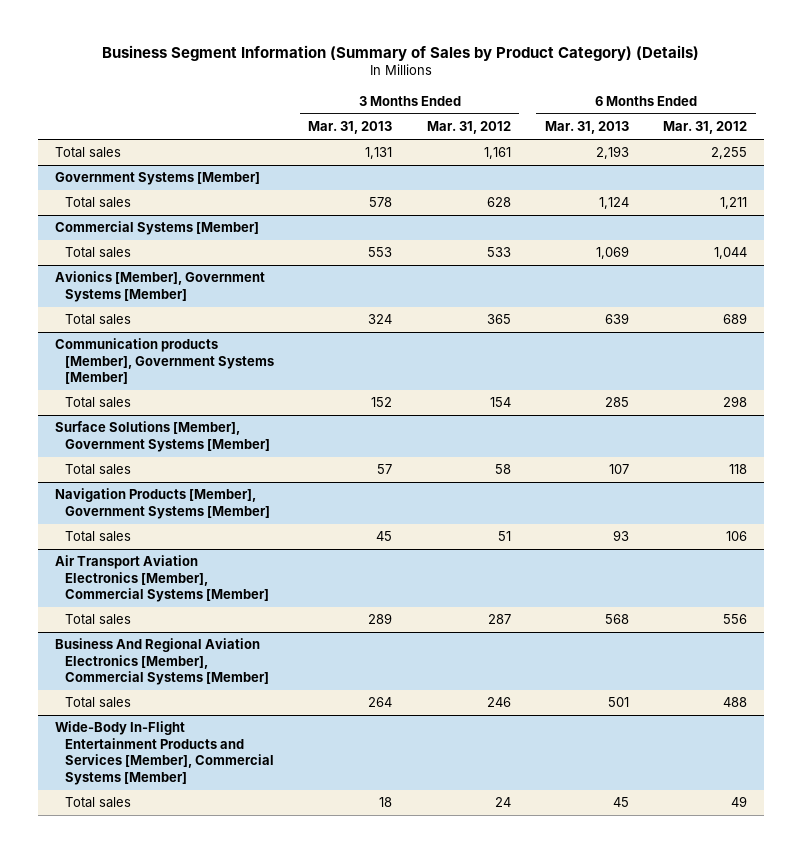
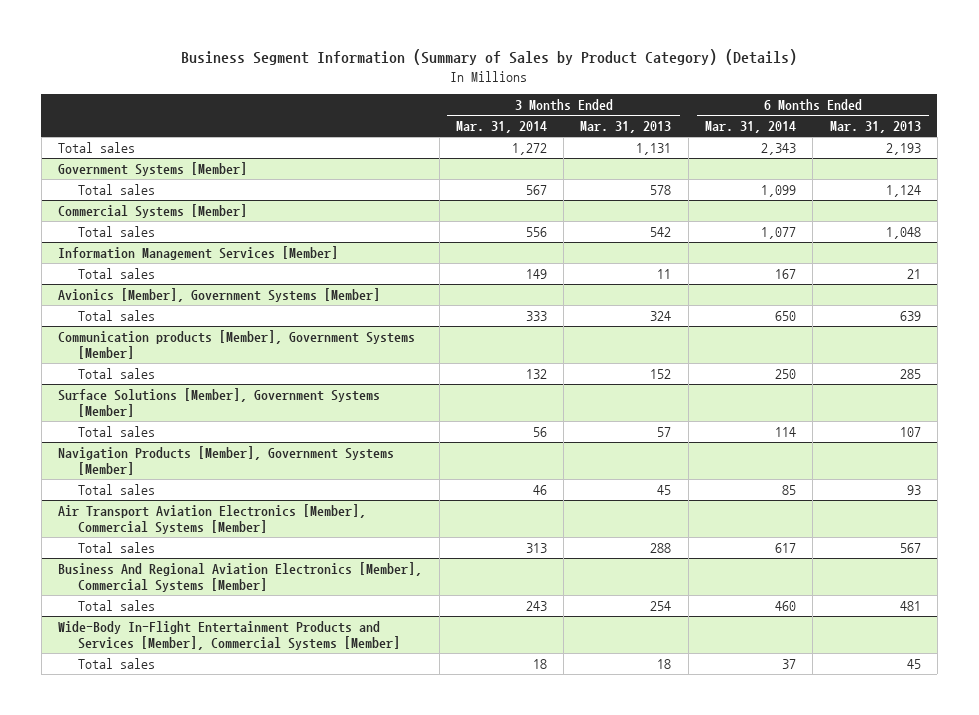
- | 3 Months Ended Mar. 31, 2013 | 3 Months Ended Mar. 31, 2012 | 6 Months Ended Mar. 31, 2013 | 6 Months Ended Mar. 31, 2012
+ | 3 Months Ended Mar. 31, 2014 | 3 Months Ended Mar. 31, 2013 | 6 Months Ended Mar. 31, 2014 | 6 Months Ended Mar. 31, 2013
@ Commercial Systems [Member]
- Total sales | 553 | 533 | 1,069 | 1,044
+ Total sales | 556 | 542 | 1,077 | 1,048
+ Information Management Services [Member]
+ Total sales | 149 | 11 | 167 | 21
@ Air Transport Aviation Electronics [Member], Commercial Systems [Member]
- Total sales | 289 | 287 | 568 | 556
+ Total sales | 313 | 288 | 617 | 567
@ Business And Regional Aviation Electronics [Member], Commercial Systems [Member]
- Total sales | 264 | 246 | 501 | 488
+ Total sales | 243 | 254 | 460 | 481

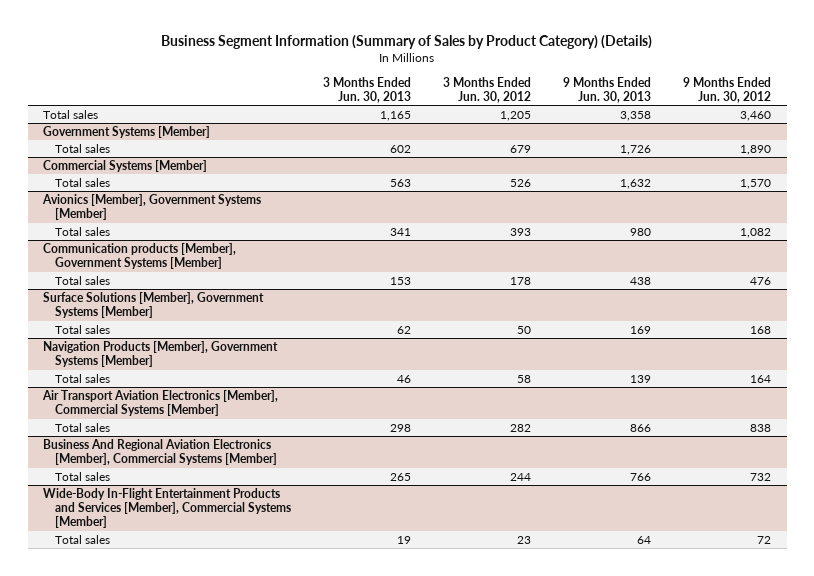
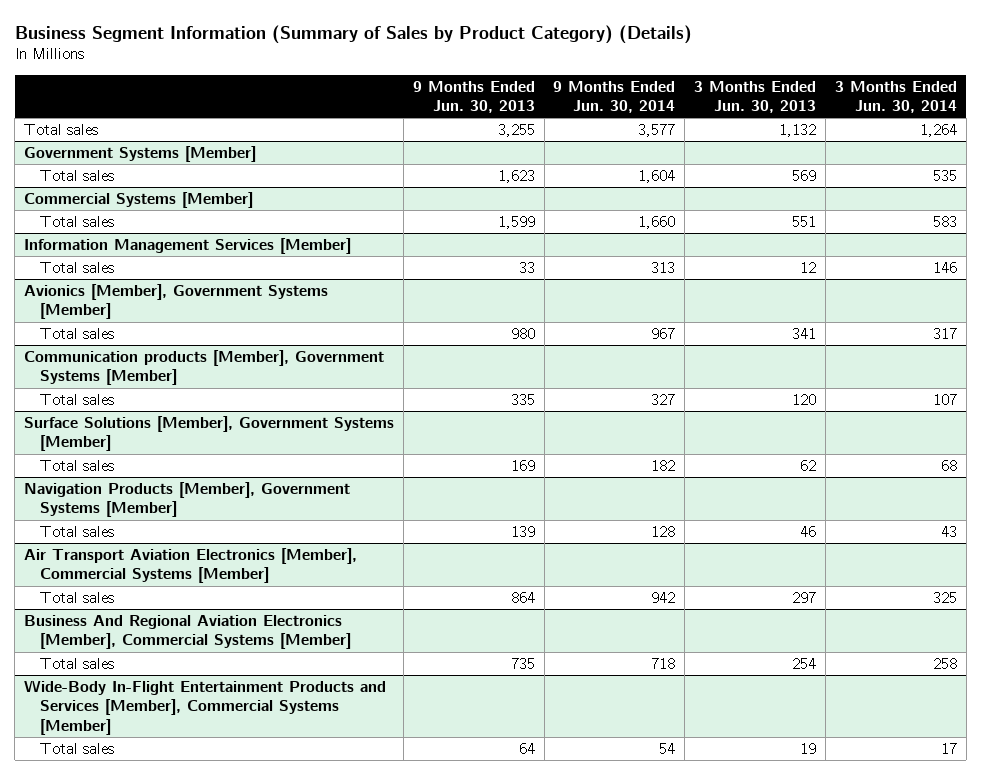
- | 3 Months Ended Jun. 30, 2013 | 3 Months Ended Jun. 30, 2012 | 9 Months Ended Jun. 30, 2013 | 9 Months Ended Jun. 30, 2012
+ | 9 Months Ended Jun. 30, 2013 | 9 Months Ended Jun. 30, 2014 | 3 Months Ended Jun. 30, 2013 | 3 Months Ended Jun. 30, 2014
- Total sales | 1,165 | 1,205 | 3,358 | 3,460
+ Total sales | 3,255 | 3,577 | 1,132 | 1,264
@ Government Systems [Member]
- Total sales | 602 | 679 | 1,726 | 1,890
+ Total sales | 1,623 | 1,604 | 569 | 535
@ Commercial Systems [Member]
- Total sales | 563 | 526 | 1,632 | 1,570
+ Total sales | 1,599 | 1,660 | 551 | 583
+ Information Management Services [Member]
+ Total sales | 33 | 313 | 12 | 146
@ Communication products [Member], Government Systems [Member]
- Total sales | 153 | 178 | 438 | 476
+ Total sales | 335 | 327 | 120 | 107
@ Air Transport Aviation Electronics [Member], Commercial Systems [Member]
- Total sales | 298 | 282 | 866 | 838
+ Total sales | 864 | 942 | 297 | 325
@ Business And Regional Aviation Electronics [Member], Commercial Systems [Member]
- Total sales | 265 | 244 | 766 | 732
+ Total sales | 735 | 718 | 254 | 258

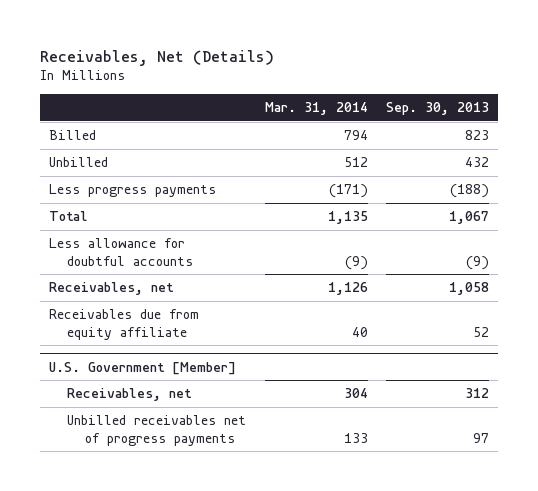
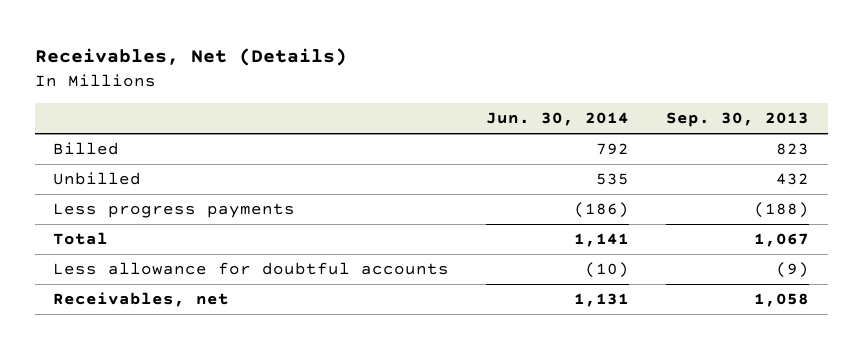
- | Mar. 31, 2014 | Sep. 30, 2013
+ | Jun. 30, 2014 | Sep. 30, 2013
- Receivables due from equity affiliate | 40 | 52
- U.S. Government [Member]
- Receivables, net | 304 | 312
- Unbilled receivables net of progress payments | 133 | 97

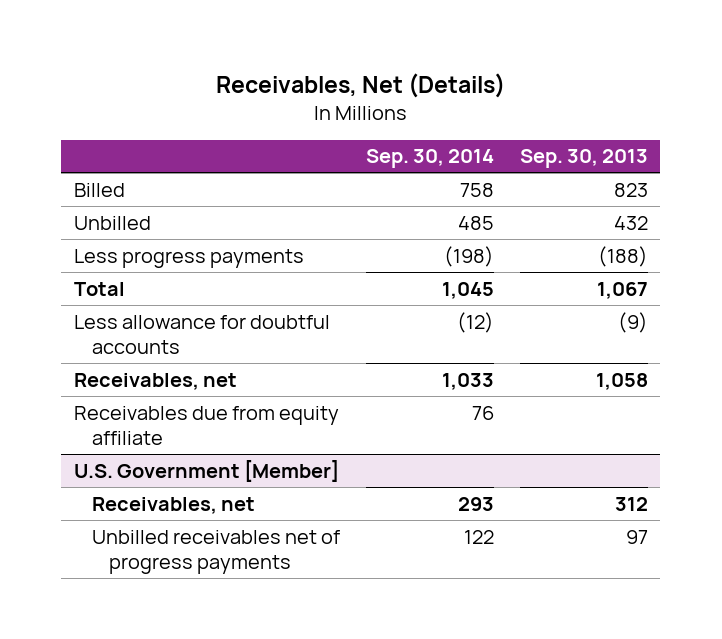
- | Jun. 30, 2014 | Sep. 30, 2013
+ | Sep. 30, 2014 | Sep. 30, 2013
+ Receivables due from equity affiliate | 76 |
+ U.S. Government [Member]
+ Receivables, net | 293 | 312
+ Unbilled receivables net of progress payments | 122 | 97

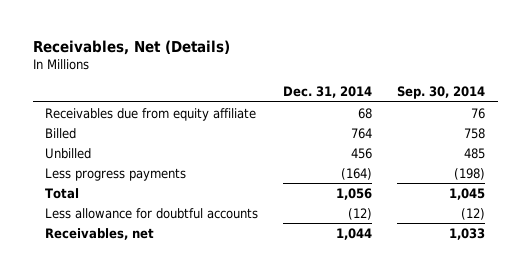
- | Sep. 30, 2014 | Sep. 30, 2013
+ | Dec. 31, 2014 | Sep. 30, 2014
moved up: Receivables due from equity affiliate | 68 | 76
- U.S. Government [Member]
- Receivables, net | 293 | 312
- Unbilled receivables net of progress payments | 122 | 97

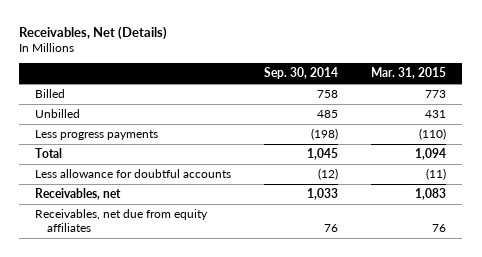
- | Dec. 31, 2014 | Sep. 30, 2014
+ | Sep. 30, 2014 | Mar. 31, 2015
- Receivables due from equity affiliate | 68 | 76
+ Receivables, net due from equity affiliates | 76 | 76

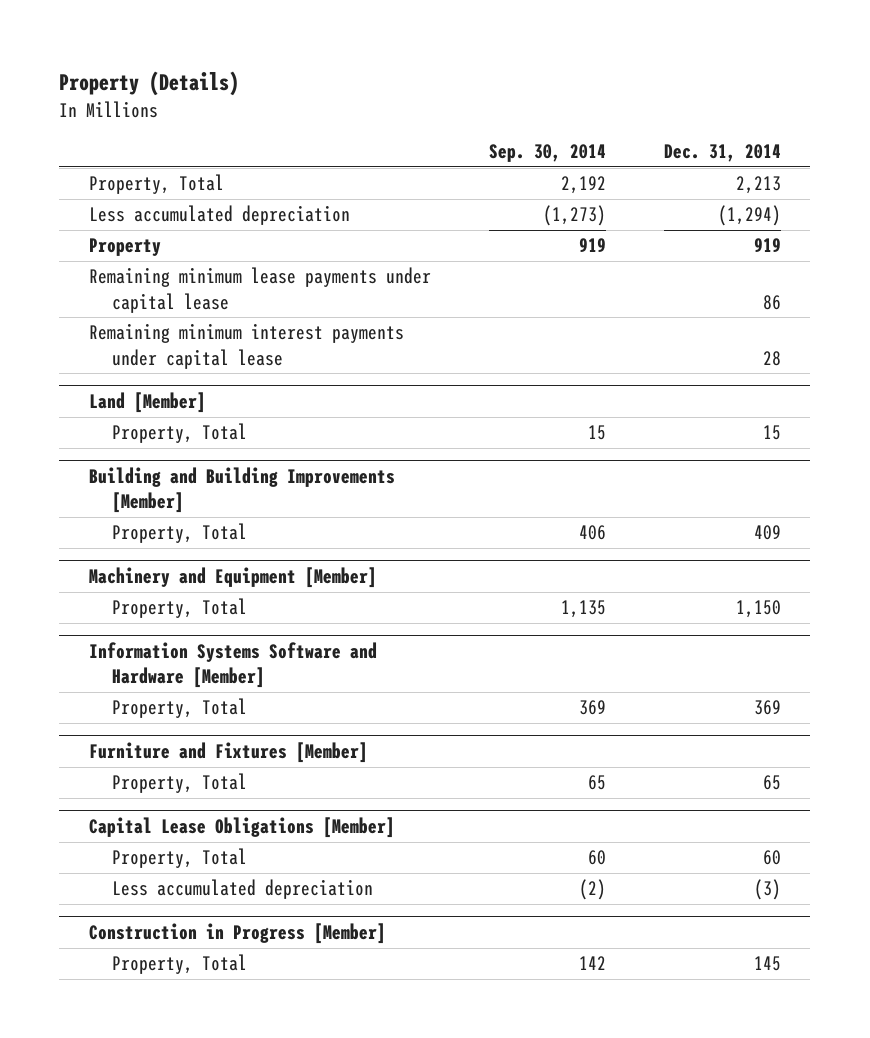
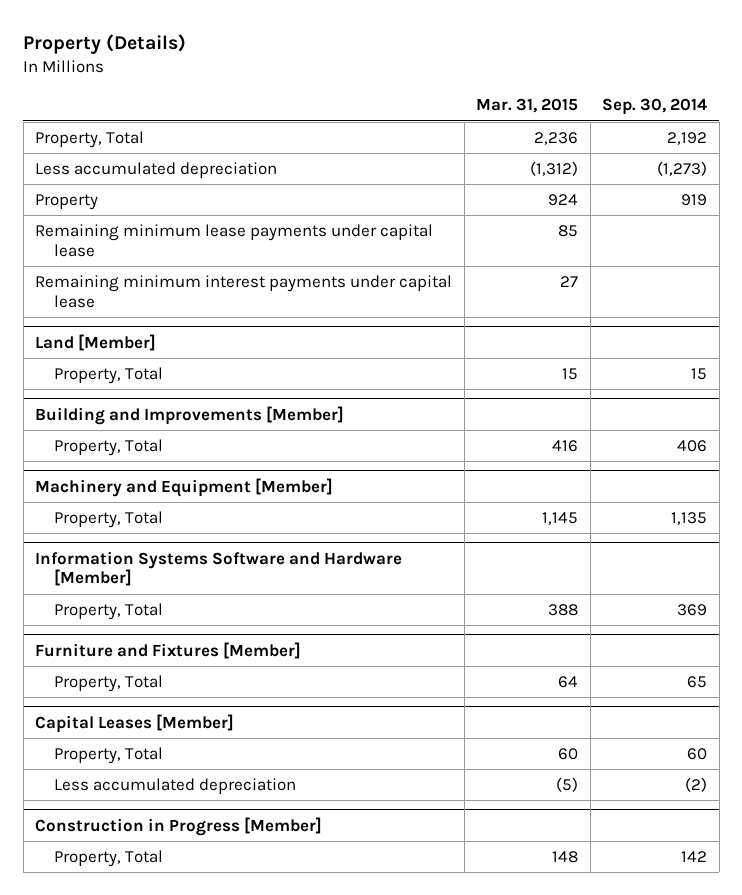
- | Sep. 30, 2014 | Dec. 31, 2014
+ | Mar. 31, 2015 | Sep. 30, 2014
- Building and Building Improvements [Member]
+ Building and Improvements [Member]
- Capital Lease Obligations [Member]
+ Capital Leases [Member]

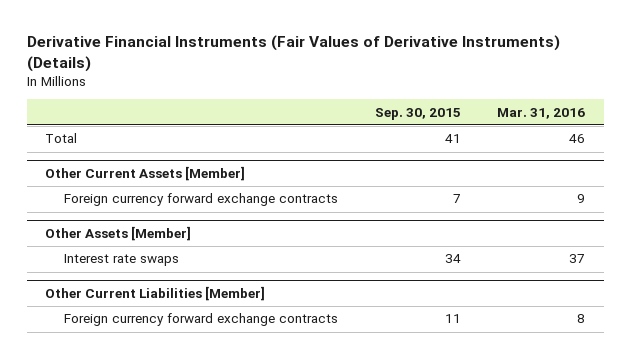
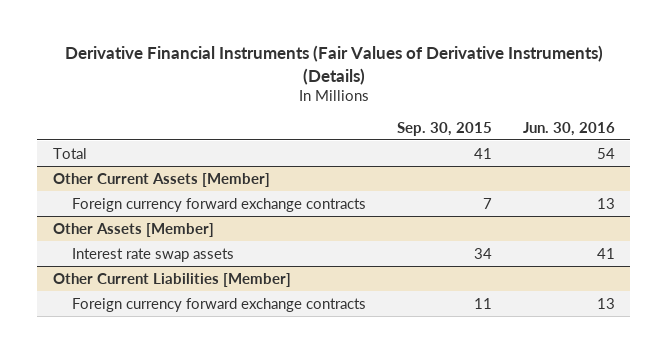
- | Sep. 30, 2015 | Mar. 31, 2016
+ | Sep. 30, 2015 | Jun. 30, 2016
@ Other Assets [Member]
- Interest rate swaps | 34 | 37
+ Interest rate swap assets | 34 | 41

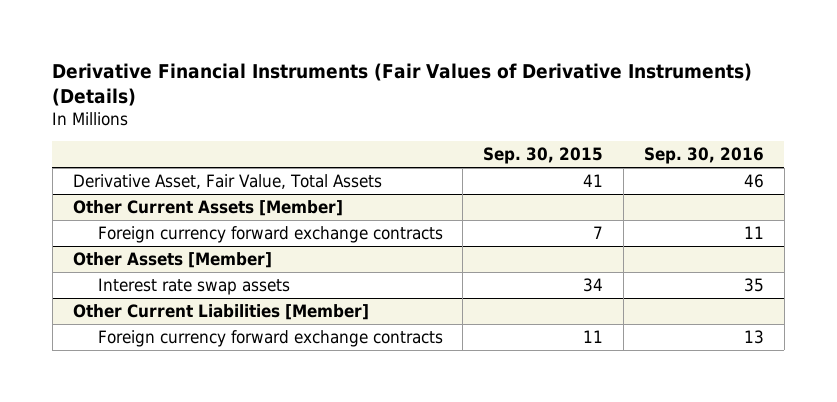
- | Sep. 30, 2015 | Jun. 30, 2016
+ | Sep. 30, 2015 | Sep. 30, 2016
- Total | 41 | 54
+ Derivative Asset, Fair Value, Total Assets | 41 | 46

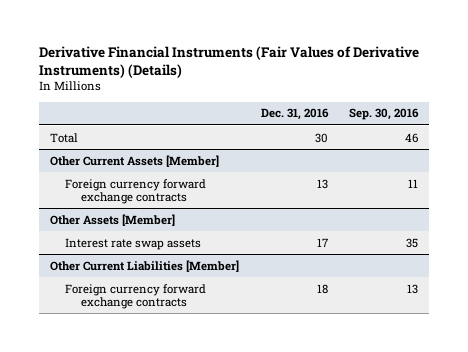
- | Sep. 30, 2015 | Sep. 30, 2016
+ | Dec. 31, 2016 | Sep. 30, 2016
- Derivative Asset, Fair Value, Total Assets | 41 | 46
+ Total | 30 | 46

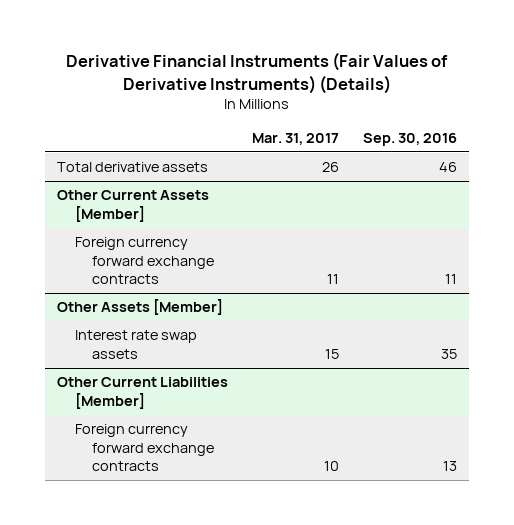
- | Dec. 31, 2016 | Sep. 30, 2016
+ | Mar. 31, 2017 | Sep. 30, 2016
- Total | 30 | 46
+ Total derivative assets | 26 | 46

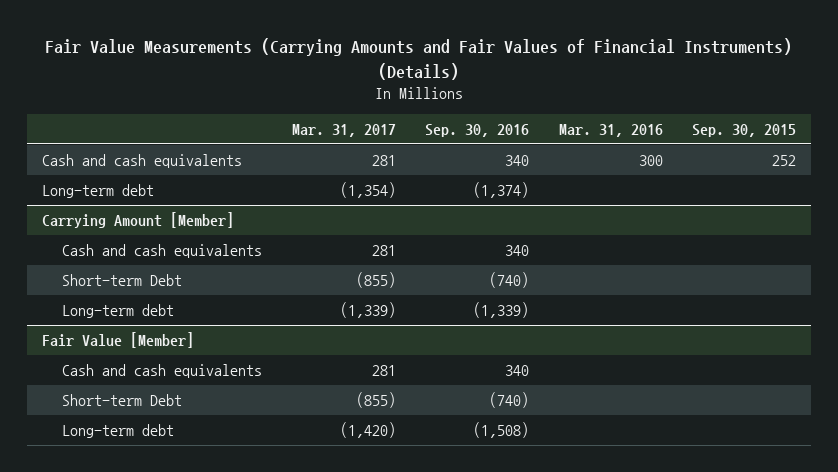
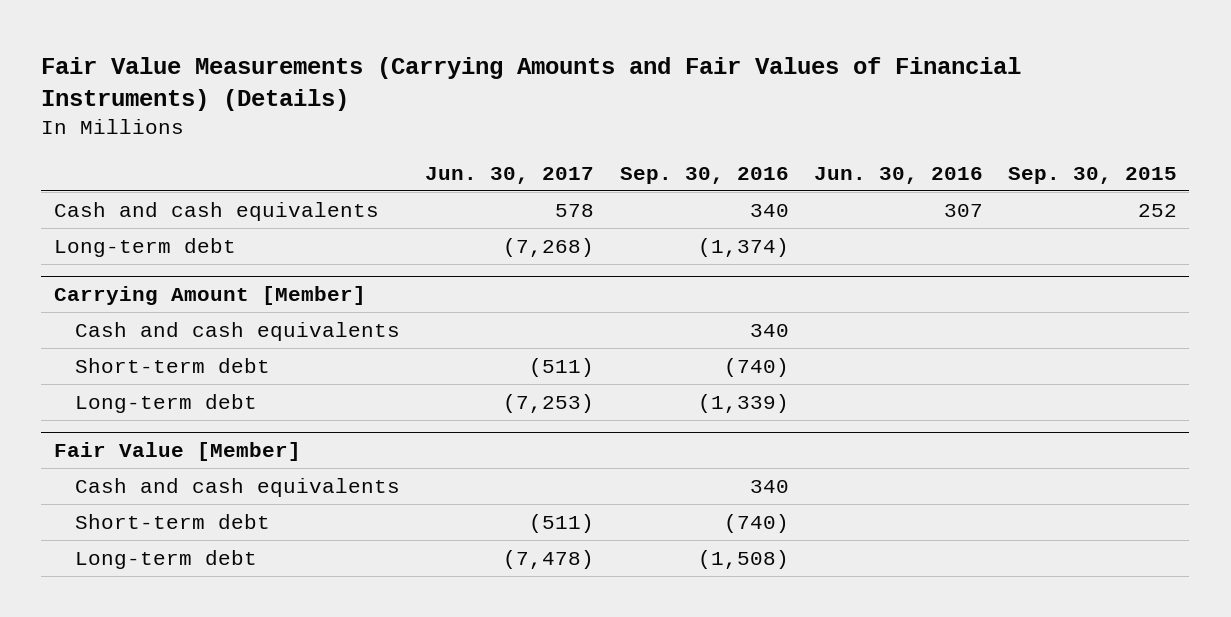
- | Mar. 31, 2017 | Sep. 30, 2016 | Mar. 31, 2016 | Sep. 30, 2015
+ | Jun. 30, 2017 | Sep. 30, 2016 | Jun. 30, 2016 | Sep. 30, 2015
@ Carrying Amount [Member]
- Short-term Debt | (855) | (740) | |
+ Short-term debt | (511) | (740) | |
@ Fair Value [Member]
- Short-term Debt | (855) | (740) | |
+ Short-term debt | (511) | (740) | |

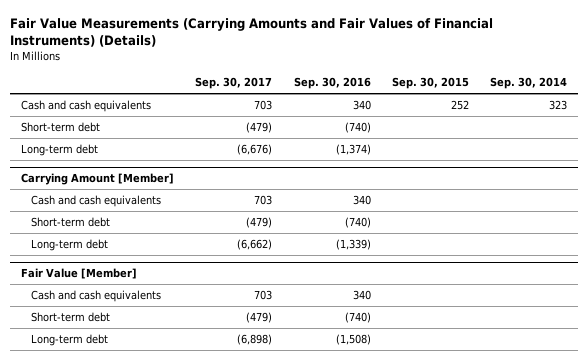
- | Jun. 30, 2017 | Sep. 30, 2016 | Jun. 30, 2016 | Sep. 30, 2015
+ | Sep. 30, 2017 | Sep. 30, 2016 | Sep. 30, 2015 | Sep. 30, 2014
+ Short-term debt | (479) | (740) | |

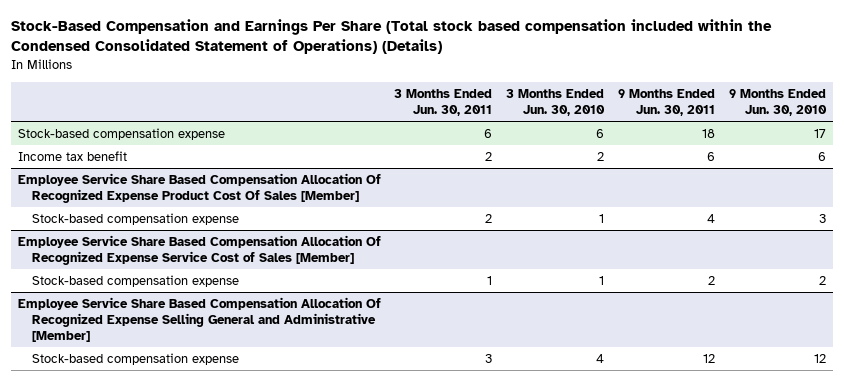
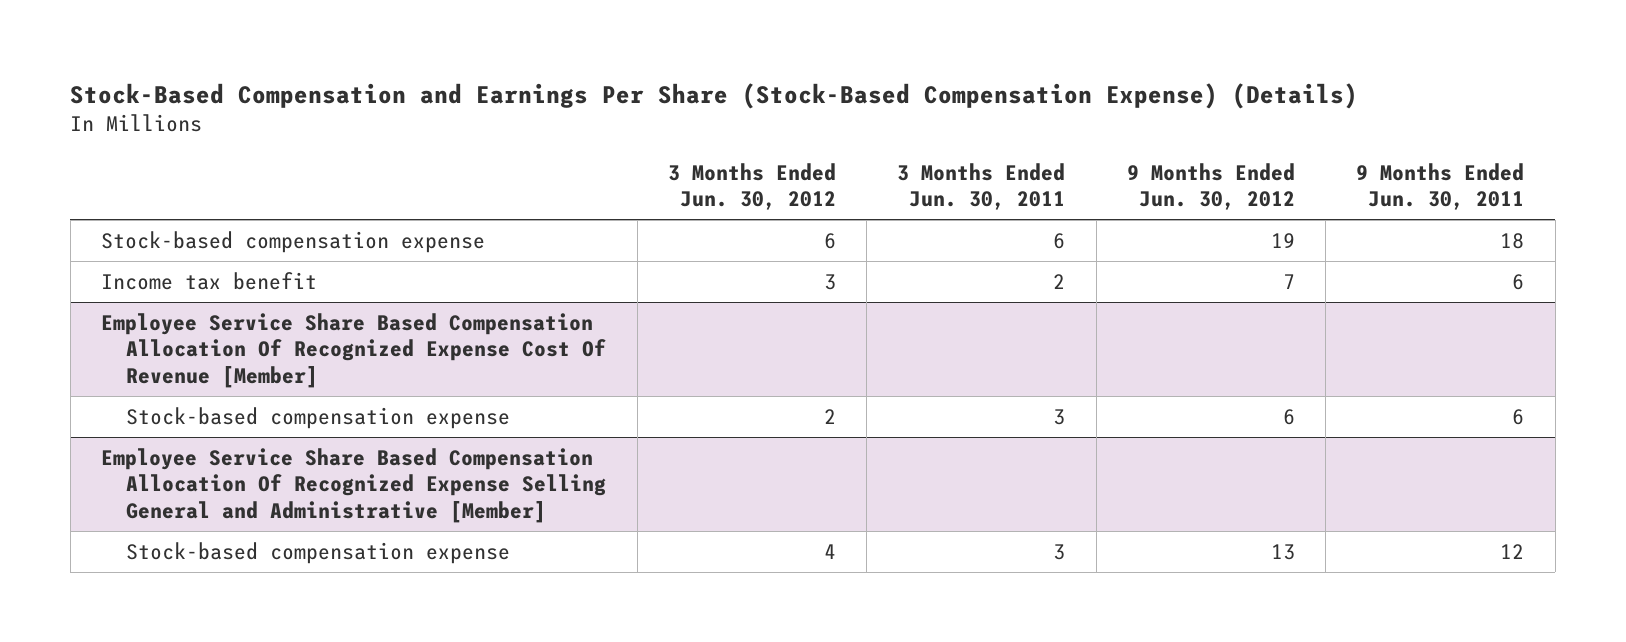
- Stock-Based Compensation and Earnings Per Share (Total stock based compensation included within the Condensed Consolidated Statement of Operations) (Details)
+ Stock-Based Compensation and Earnings Per Share (Stock-Based Compensation Expense) (Details)
- | 3 Months Ended Jun. 30, 2011 | 3 Months Ended Jun. 30, 2010 | 9 Months Ended Jun. 30, 2011 | 9 Months Ended Jun. 30, 2010
+ | 3 Months Ended Jun. 30, 2012 | 3 Months Ended Jun. 30, 2011 | 9 Months Ended Jun. 30, 2012 | 9 Months Ended Jun. 30, 2011
- Employee Service Share Based Compensation Allocation Of Recognized Expense Product Cost Of Sales [Member]
- Stock-based compensation expense | 2 | 1 | 4 | 3
- Employee Service Share Based Compensation Allocation Of Recognized Expense Service Cost of Sales [Member]
- Stock-based compensation expense | 1 | 1 | 2 | 2
+ Employee Service Share Based Compensation Allocation Of Recognized Expense Cost Of Revenue [Member]
+ Stock-based compensation expense | 2 | 3 | 6 | 6

